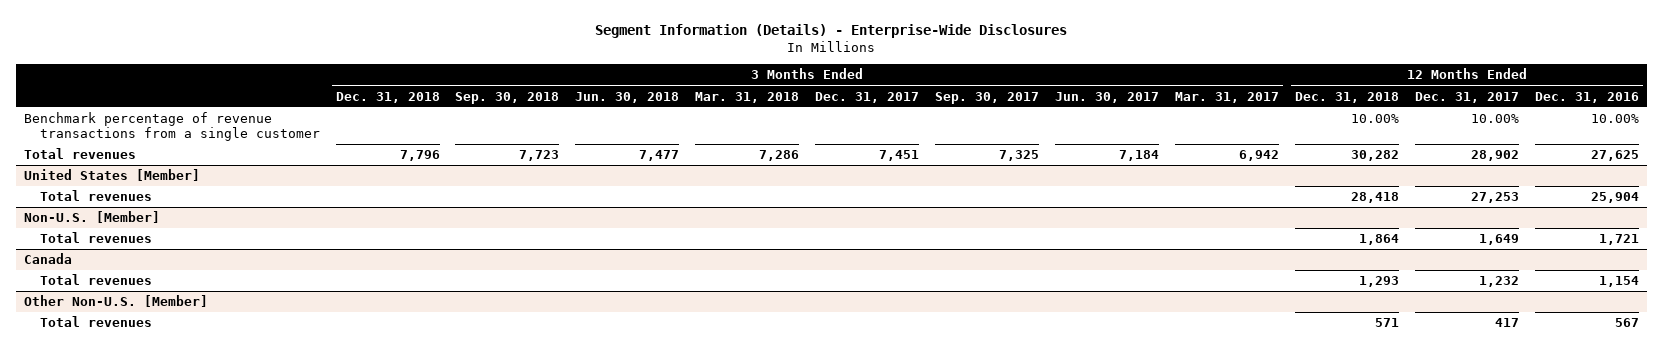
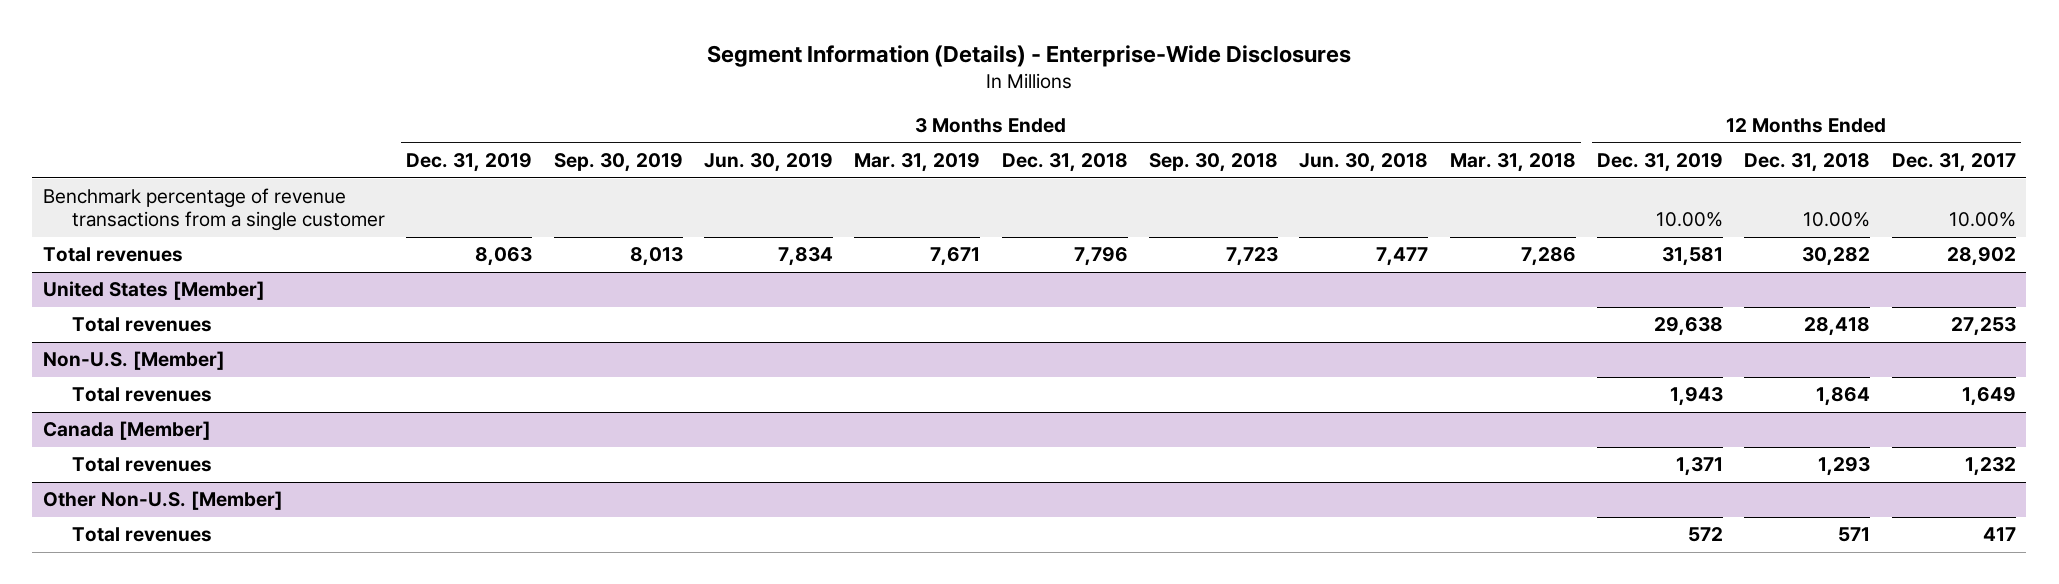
- | 3 Months Ended Dec. 31, 2018 | 3 Months Ended Sep. 30, 2018 | 3 Months Ended Jun. 30, 2018 | 3 Months Ended Mar. 31, 2018 | 3 Months Ended Dec. 31, 2017 | 3 Months Ended Sep. 30, 2017 | 3 Months Ended Jun. 30, 2017 | 3 Months Ended Mar. 31, 2017 | 12 Months Ended Dec. 31, 2018 | 12 Months Ended Dec. 31, 2017 | 12 Months Ended Dec. 31, 2016
+ | 3 Months Ended Dec. 31, 2019 | 3 Months Ended Sep. 30, 2019 | 3 Months Ended Jun. 30, 2019 | 3 Months Ended Mar. 31, 2019 | 3 Months Ended Dec. 31, 2018 | 3 Months Ended Sep. 30, 2018 | 3 Months Ended Jun. 30, 2018 | 3 Months Ended Mar. 31, 2018 | 12 Months Ended Dec. 31, 2019 | 12 Months Ended Dec. 31, 2018 | 12 Months Ended Dec. 31, 2017
- Canada
+ Canada [Member]

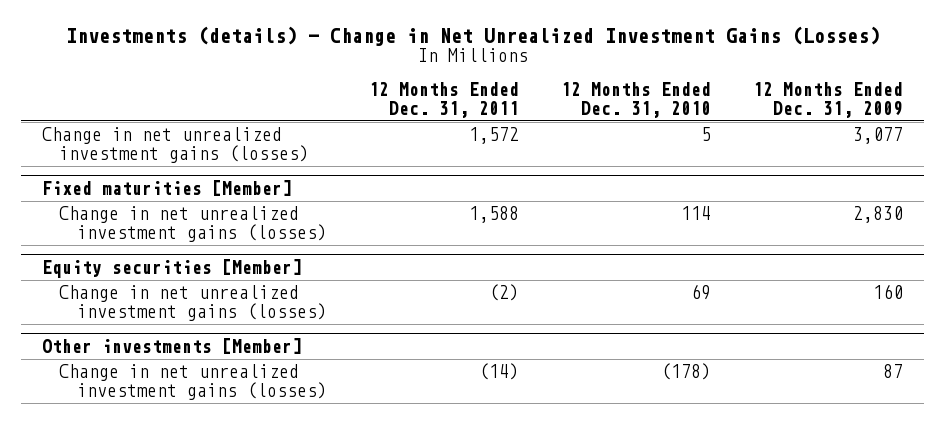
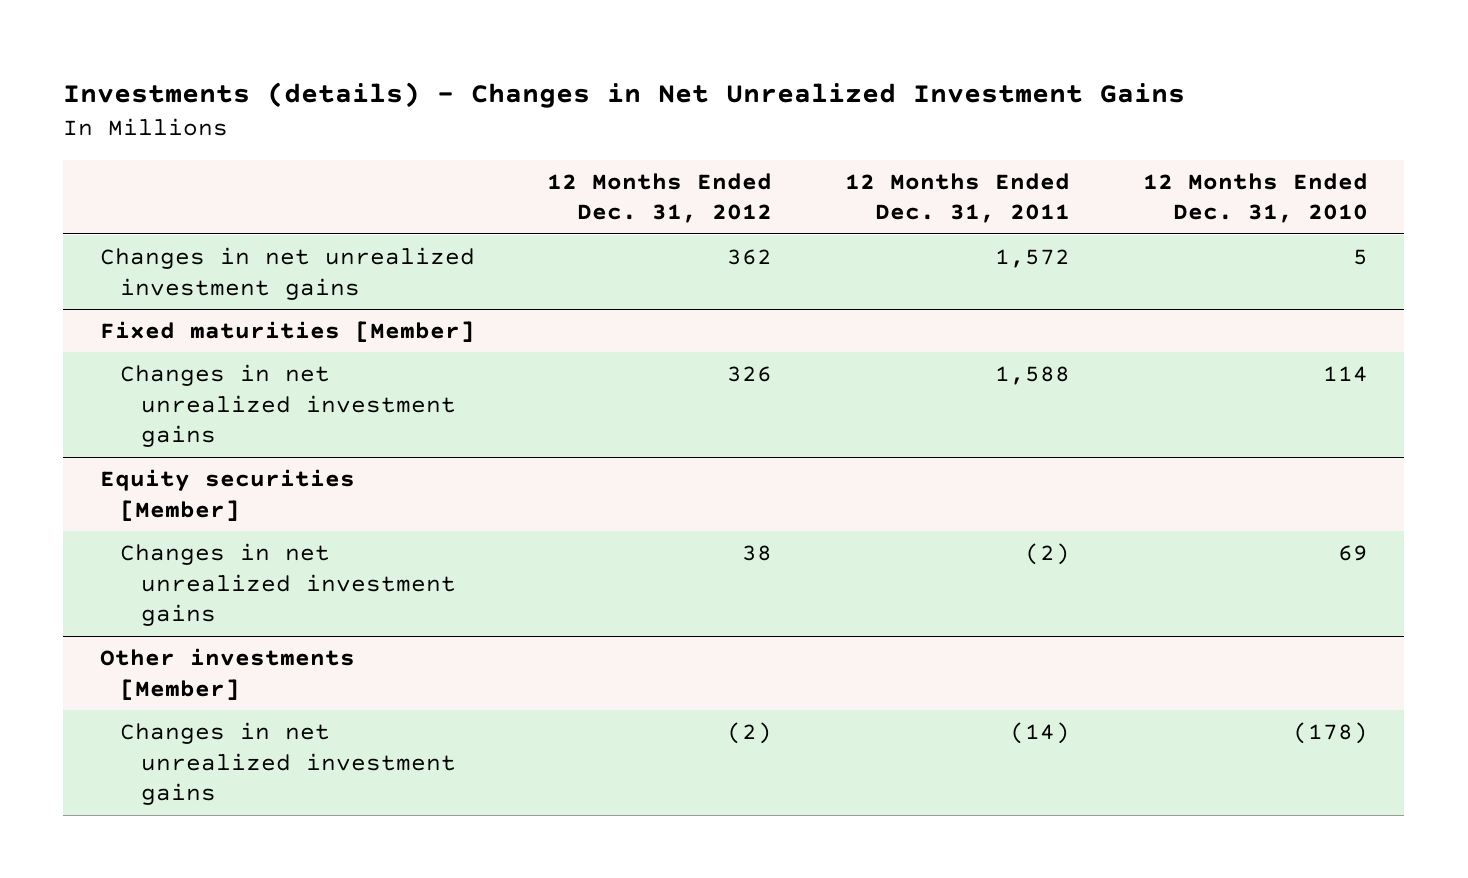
- Investments (details) - Change in Net Unrealized Investment Gains (Losses)
+ Investments (details) - Changes in Net Unrealized Investment Gains
- | 12 Months Ended Dec. 31, 2011 | 12 Months Ended Dec. 31, 2010 | 12 Months Ended Dec. 31, 2009
+ | 12 Months Ended Dec. 31, 2012 | 12 Months Ended Dec. 31, 2011 | 12 Months Ended Dec. 31, 2010
- Change in net unrealized investment gains (losses) | 1,572 | 5 | 3,077
+ Changes in net unrealized investment gains | 362 | 1,572 | 5
@ Fixed maturities [Member]
- Change in net unrealized investment gains (losses) | 1,588 | 114 | 2,830
+ Changes in net unrealized investment gains | 326 | 1,588 | 114
@ Equity securities [Member]
- Change in net unrealized investment gains (losses) | (2) | 69 | 160
+ Changes in net unrealized investment gains | 38 | (2) | 69
@ Other investments [Member]
- Change in net unrealized investment gains (losses) | (14) | (178) | 87
+ Changes in net unrealized investment gains | (2) | (14) | (178)

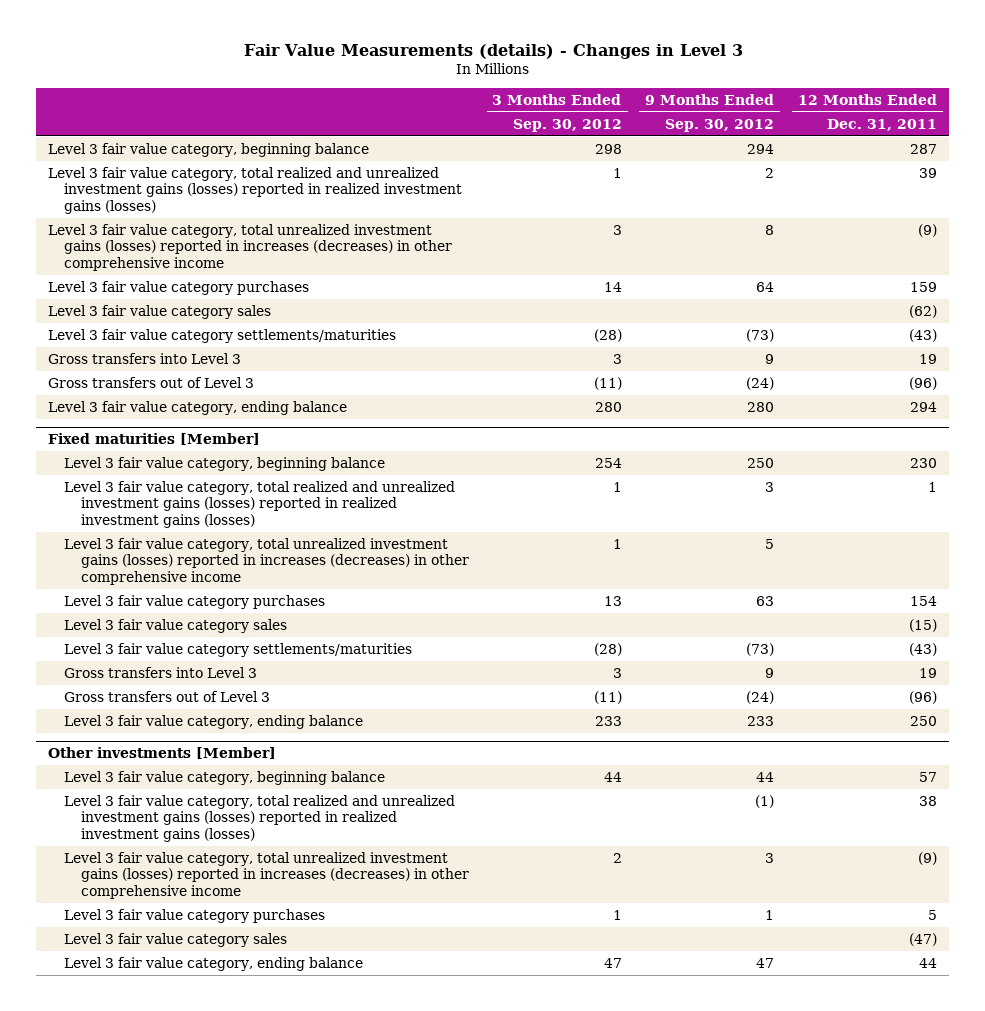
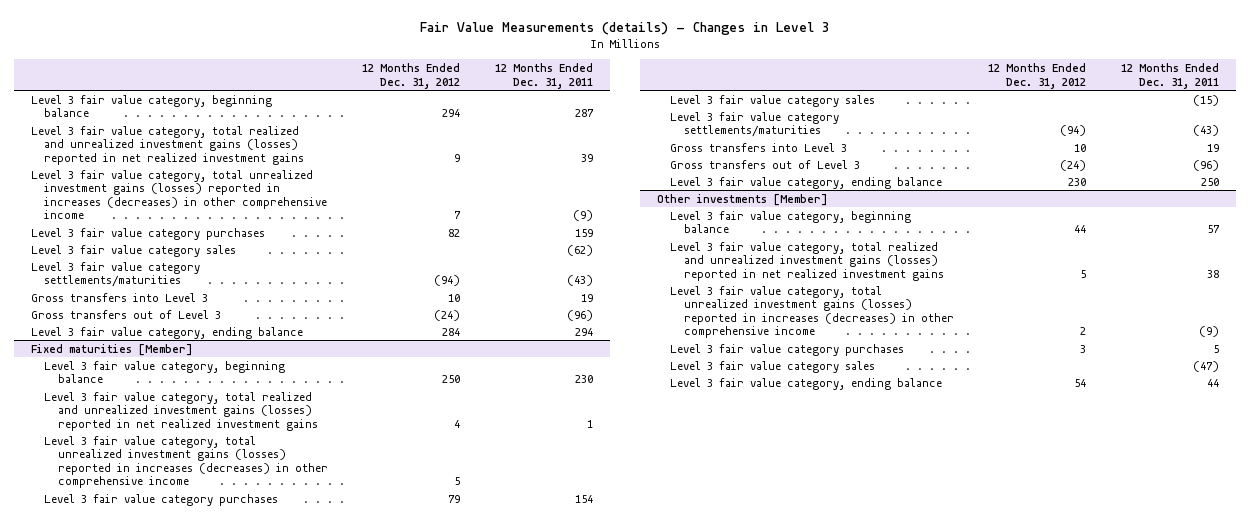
- | 3 Months Ended Sep. 30, 2012 | 9 Months Ended Sep. 30, 2012 | 12 Months Ended Dec. 31, 2011
+ | 12 Months Ended Dec. 31, 2012 | 12 Months Ended Dec. 31, 2011
- Level 3 fair value category, total realized and unrealized investment gains (losses) reported in realized investment gains (losses) | 1 | 2 | 39
+ Level 3 fair value category, total realized and unrealized investment gains (losses) reported in net realized investment gains | 9 | 39
@ Fixed maturities [Member]
- Level 3 fair value category, total realized and unrealized investment gains (losses) reported in realized investment gains (losses) | 1 | 3 | 1
+ Level 3 fair value category, total realized and unrealized investment gains (losses) reported in net realized investment gains | 4 | 1
@ Other investments [Member]
- Level 3 fair value category, total realized and unrealized investment gains (losses) reported in realized investment gains (losses) | | (1) | 38
+ Level 3 fair value category, total realized and unrealized investment gains (losses) reported in net realized investment gains | 5 | 38

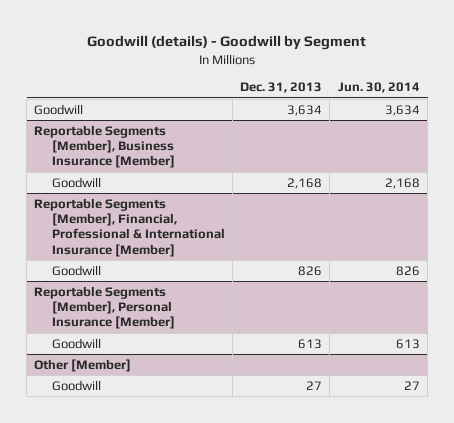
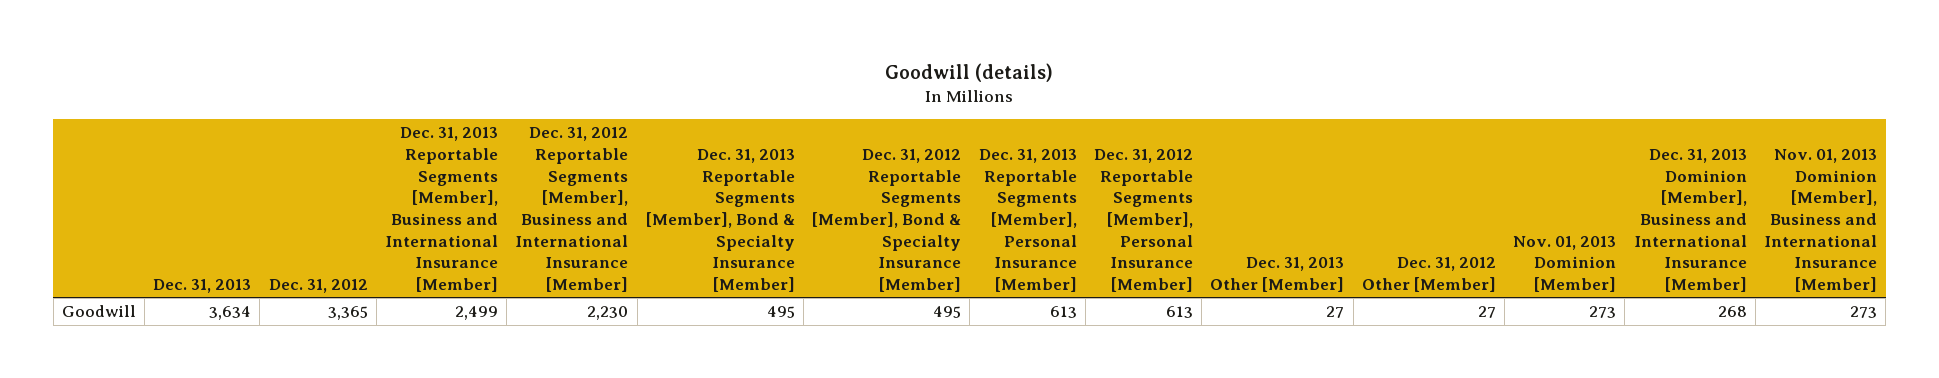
- Goodwill (details) - Goodwill by Segment
+ Goodwill (details)
- | Dec. 31, 2013 | Jun. 30, 2014
+ | Dec. 31, 2013 | Dec. 31, 2012 | Dec. 31, 2013 Reportable Segments [Member], Business and International Insurance [Member] | Dec. 31, 2012 Reportable Segments [Member], Business and International Insurance [Member] | Dec. 31, 2013 Reportable Segments [Member], Bond & Specialty Insurance [Member] | Dec. 31, 2012 Reportable Segments [Member], Bond & Specialty Insurance [Member] | Dec. 31, 2013 Reportable Segments [Member], Personal Insurance [Member] | Dec. 31, 2012 Reportable Segments [Member], Personal Insurance [Member] | Dec. 31, 2013 Other [Member] | Dec. 31, 2012 Other [Member] | Nov. 01, 2013 Dominion [Member] | Dec. 31, 2013 Dominion [Member], Business and International Insurance [Member] | Nov. 01, 2013 Dominion [Member], Business and International Insurance [Member]
- Reportable Segments [Member], Business Insurance [Member]
- Goodwill | 2,168 | 2,168
- Reportable Segments [Member], Financial, Professional & International Insurance [Member]
- Goodwill | 826 | 826
- Reportable Segments [Member], Personal Insurance [Member]
- Goodwill | 613 | 613
- Other [Member]
- Goodwill | 27 | 27

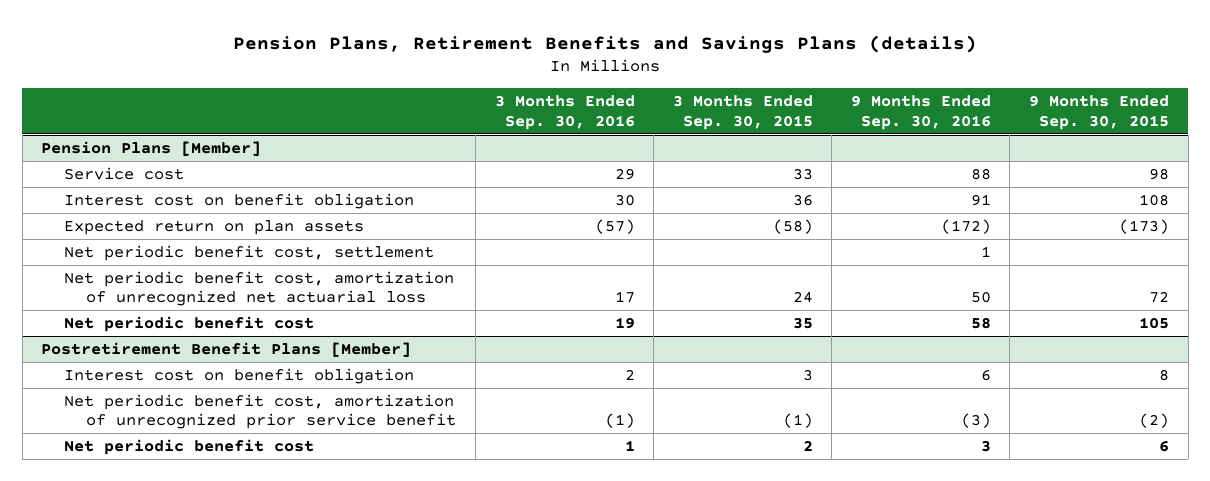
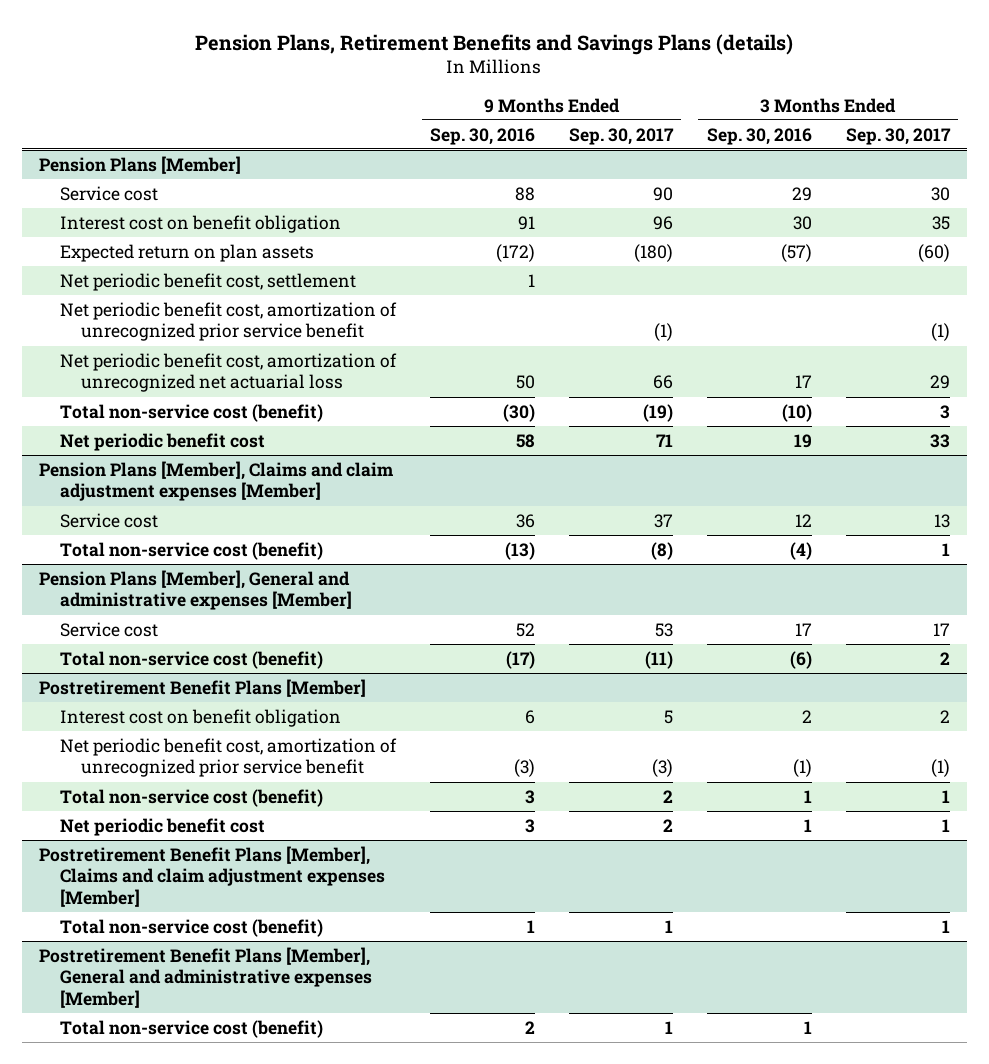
- | 3 Months Ended Sep. 30, 2016 | 3 Months Ended Sep. 30, 2015 | 9 Months Ended Sep. 30, 2016 | 9 Months Ended Sep. 30, 2015
+ | 9 Months Ended Sep. 30, 2016 | 9 Months Ended Sep. 30, 2017 | 3 Months Ended Sep. 30, 2016 | 3 Months Ended Sep. 30, 2017
@ Pension Plans [Member]
+ Net periodic benefit cost, amortization of unrecognized prior service benefit | | (1) | | (1)
+ Total non-service cost (benefit) | (30) | (19) | (10) | 3
+ Pension Plans [Member], Claims and claim adjustment expenses [Member]
+ Service cost | 36 | 37 | 12 | 13
+ Total non-service cost (benefit) | (13) | (8) | (4) | 1
+ Pension Plans [Member], General and administrative expenses [Member]
+ Service cost | 52 | 53 | 17 | 17
+ Total non-service cost (benefit) | (17) | (11) | (6) | 2
@ Postretirement Benefit Plans [Member]
+ Total non-service cost (benefit) | 3 | 2 | 1 | 1
+ Postretirement Benefit Plans [Member], Claims and claim adjustment expenses [Member]
+ Total non-service cost (benefit) | 1 | 1 | | 1
+ Postretirement Benefit Plans [Member], General and administrative expenses [Member]
+ Total non-service cost (benefit) | 2 | 1 | 1 |

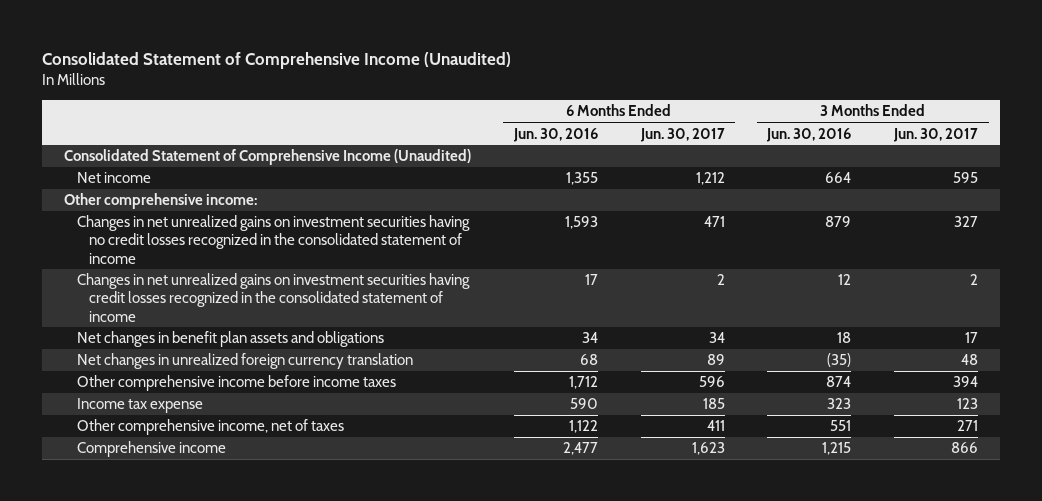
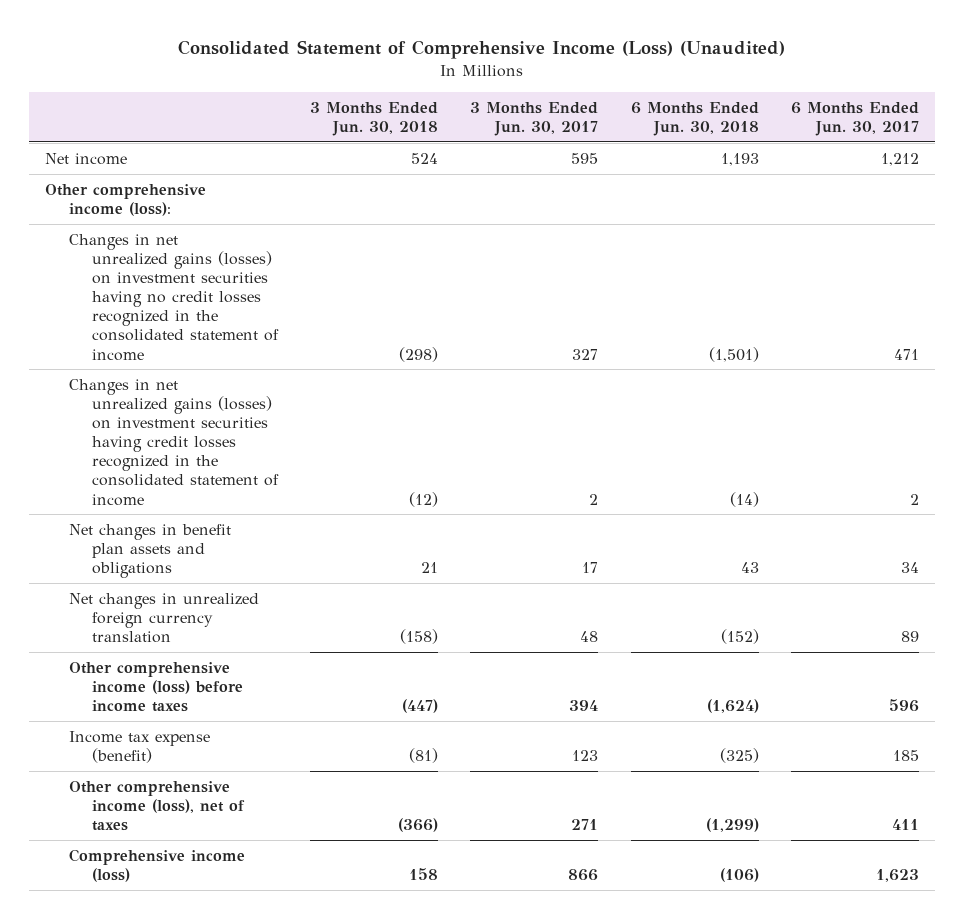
- Consolidated Statement of Comprehensive Income (Unaudited)
+ Consolidated Statement of Comprehensive Income (Loss) (Unaudited)
- | 6 Months Ended Jun. 30, 2016 | 6 Months Ended Jun. 30, 2017 | 3 Months Ended Jun. 30, 2016 | 3 Months Ended Jun. 30, 2017
+ | 3 Months Ended Jun. 30, 2018 | 3 Months Ended Jun. 30, 2017 | 6 Months Ended Jun. 30, 2018 | 6 Months Ended Jun. 30, 2017
- Consolidated Statement of Comprehensive Income (Unaudited)
- Other comprehensive income:
- Changes in net unrealized gains on investment securities having no credit losses recognized in the consolidated statement of income | 1,593 | 471 | 879 | 327
- Changes in net unrealized gains on investment securities having credit losses recognized in the consolidated statement of income | 17 | 2 | 12 | 2
+ Other comprehensive income (loss):
+ Changes in net unrealized gains (losses) on investment securities having no credit losses recognized in the consolidated statement of income | (298) | 327 | (1,501) | 471
+ Changes in net unrealized gains (losses) on investment securities having credit losses recognized in the consolidated statement of income | (12) | 2 | (14) | 2
- Other comprehensive income before income taxes | 1,712 | 596 | 874 | 394
- Income tax expense | 590 | 185 | 323 | 123
- Other comprehensive income, net of taxes | 1,122 | 411 | 551 | 271
- Comprehensive income | 2,477 | 1,623 | 1,215 | 866
+ Other comprehensive income (loss) before income taxes | (447) | 394 | (1,624) | 596
+ Income tax expense (benefit) | (81) | 123 | (325) | 185
+ Other comprehensive income (loss), net of taxes | (366) | 271 | (1,299) | 411
+ Comprehensive income (loss) | 158 | 866 | (106) | 1,623

